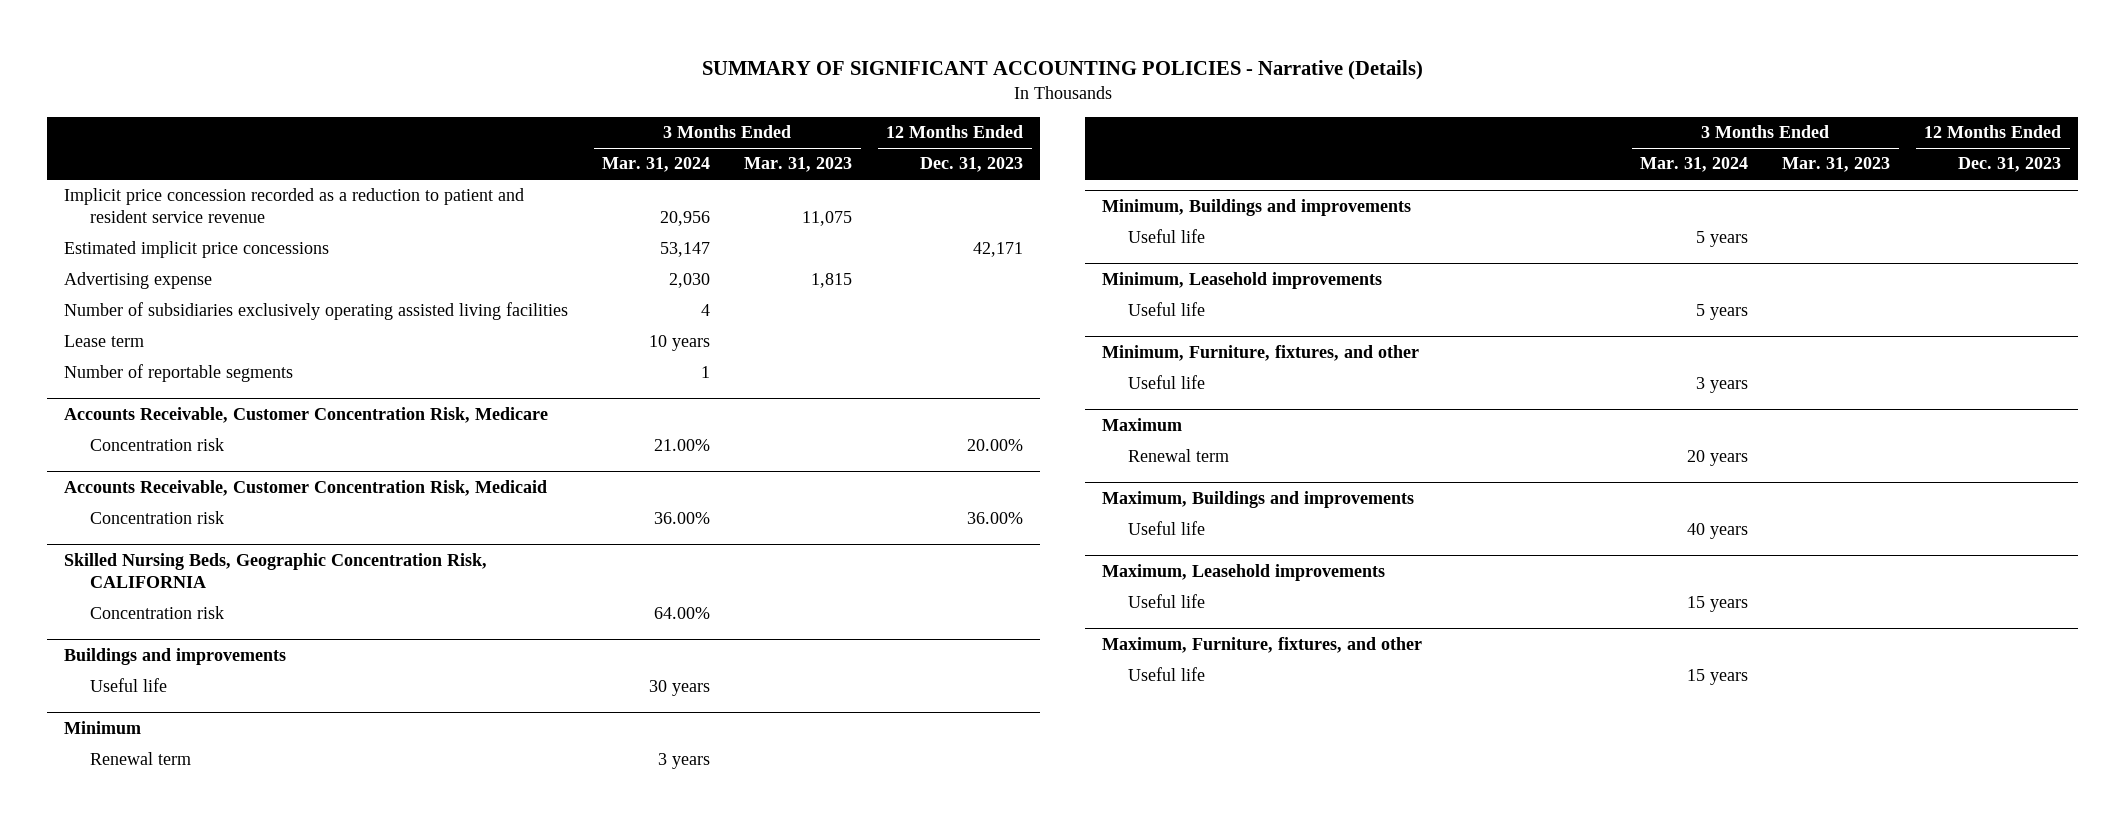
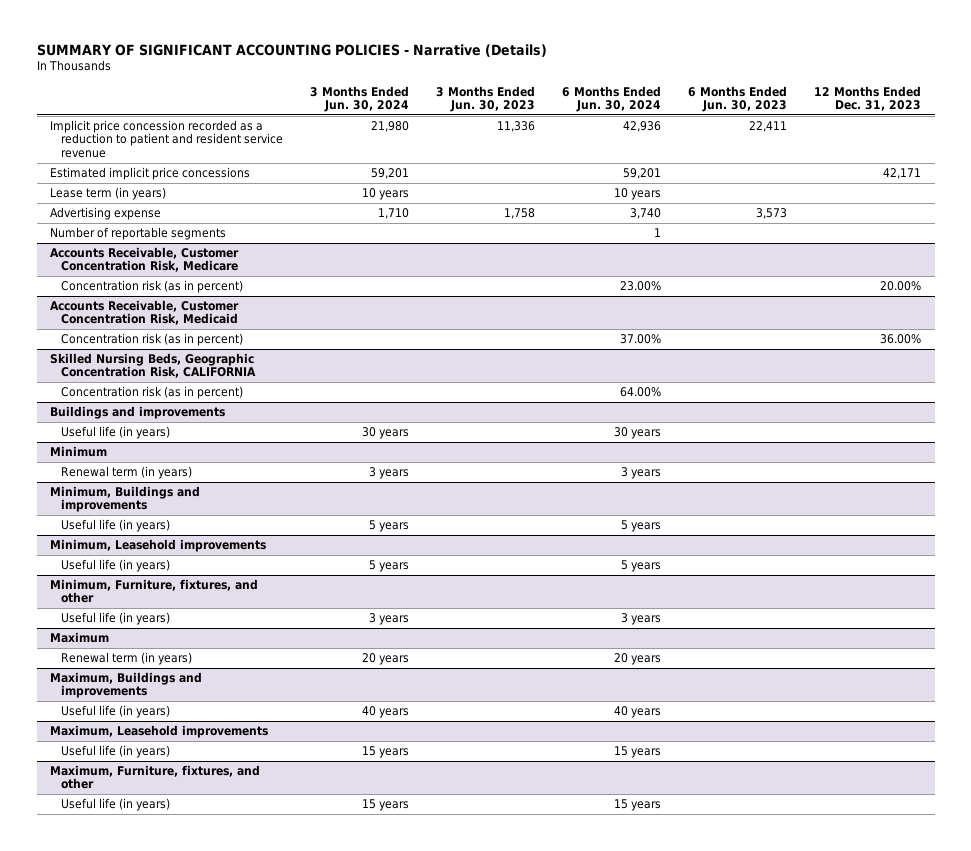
- | 3 Months Ended Mar. 31, 2024 | 3 Months Ended Mar. 31, 2023 | 12 Months Ended Dec. 31, 2023
+ | 3 Months Ended Jun. 30, 2024 | 3 Months Ended Jun. 30, 2023 | 6 Months Ended Jun. 30, 2024 | 6 Months Ended Jun. 30, 2023 | 12 Months Ended Dec. 31, 2023
+ Lease term (in years) | 10 years | | 10 years | |
- Number of subsidiaries exclusively operating assisted living facilities | 4 | |
- Lease term | 10 years | |
@ Accounts Receivable, Customer Concentration Risk, Medicare
- Concentration risk | 21.00% | | 20.00%
+ Concentration risk (as in percent) | | | 23.00% | | 20.00%
@ Accounts Receivable, Customer Concentration Risk, Medicaid
- Concentration risk | 36.00% | | 36.00%
+ Concentration risk (as in percent) | | | 37.00% | | 36.00%
@ Skilled Nursing Beds, Geographic Concentration Risk, CALIFORNIA
- Concentration risk | 64.00% | |
+ Concentration risk (as in percent) | | | 64.00% | |
@ Buildings and improvements
- Useful life | 30 years | |
+ Useful life (in years) | 30 years | | 30 years | |
@ Minimum
- Renewal term | 3 years | |
+ Renewal term (in years) | 3 years | | 3 years | |
@ Minimum, Buildings and improvements
- Useful life | 5 years | |
+ Useful life (in years) | 5 years | | 5 years | |
@ Minimum, Leasehold improvements
- Useful life | 5 years | |
+ Useful life (in years) | 5 years | | 5 years | |
@ Minimum, Furniture, fixtures, and other
- Useful life | 3 years | |
+ Useful life (in years) | 3 years | | 3 years | |
@ Maximum
- Renewal term | 20 years | |
+ Renewal term (in years) | 20 years | | 20 years | |
@ Maximum, Buildings and improvements
- Useful life | 40 years | |
+ Useful life (in years) | 40 years | | 40 years | |
@ Maximum, Leasehold improvements
- Useful life | 15 years | |
+ Useful life (in years) | 15 years | | 15 years | |
@ Maximum, Furniture, fixtures, and other
- Useful life | 15 years | |
+ Useful life (in years) | 15 years | | 15 years | |

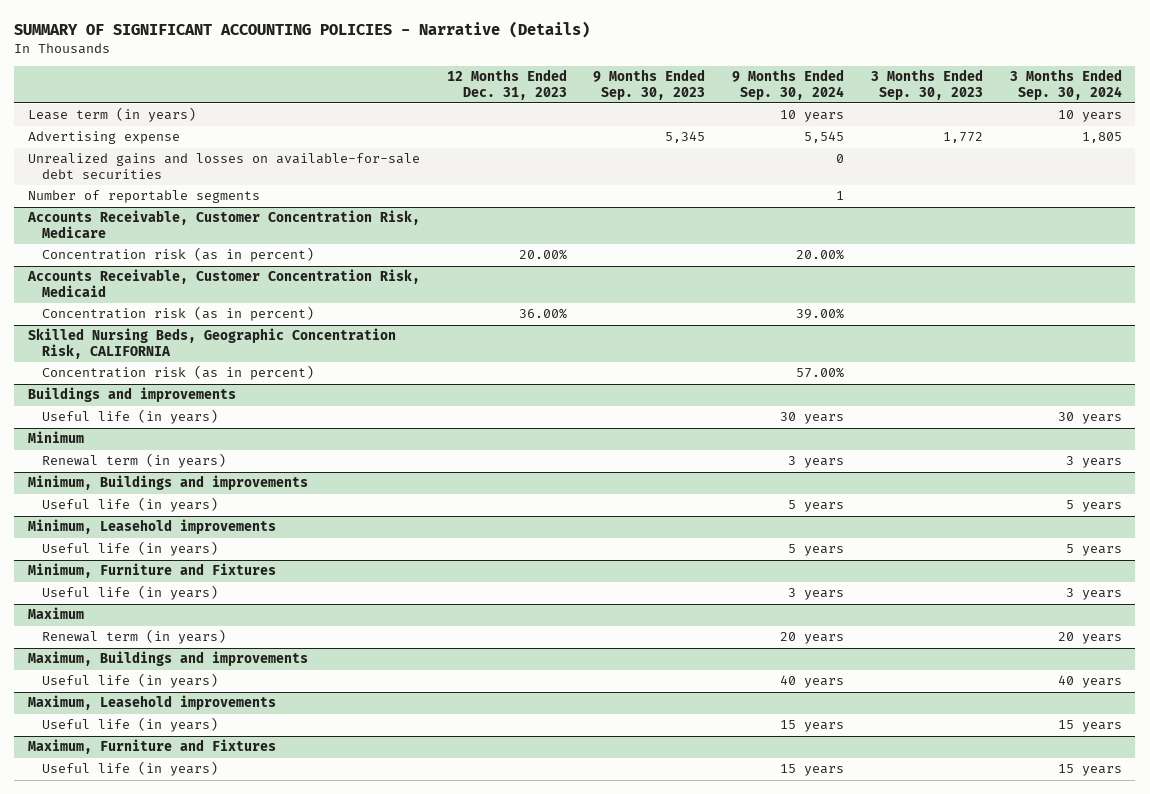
- | 3 Months Ended Jun. 30, 2024 | 3 Months Ended Jun. 30, 2023 | 6 Months Ended Jun. 30, 2024 | 6 Months Ended Jun. 30, 2023 | 12 Months Ended Dec. 31, 2023
+ | 12 Months Ended Dec. 31, 2023 | 9 Months Ended Sep. 30, 2023 | 9 Months Ended Sep. 30, 2024 | 3 Months Ended Sep. 30, 2023 | 3 Months Ended Sep. 30, 2024
- Implicit price concession recorded as a reduction to patient and resident service revenue | 21,980 | 11,336 | 42,936 | 22,411 |
- Estimated implicit price concessions | 59,201 | | 59,201 | | 42,171
+ Unrealized gains and losses on available-for-sale debt securities | | | 0 | |
- Minimum, Furniture, fixtures, and other
+ Minimum, Furniture and Fixtures
- Maximum, Furniture, fixtures, and other
+ Maximum, Furniture and Fixtures

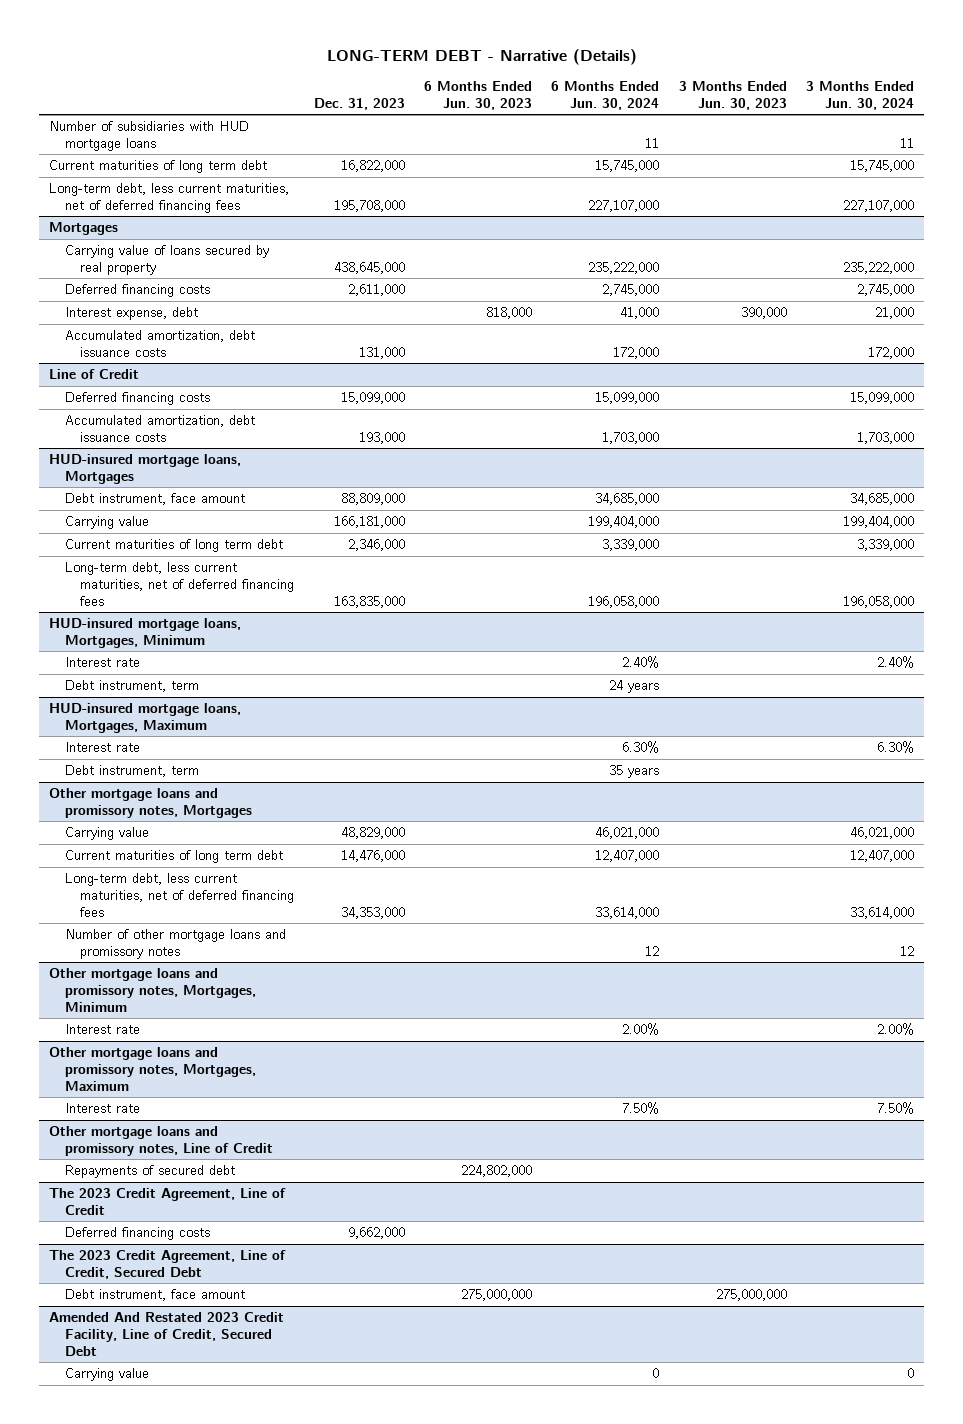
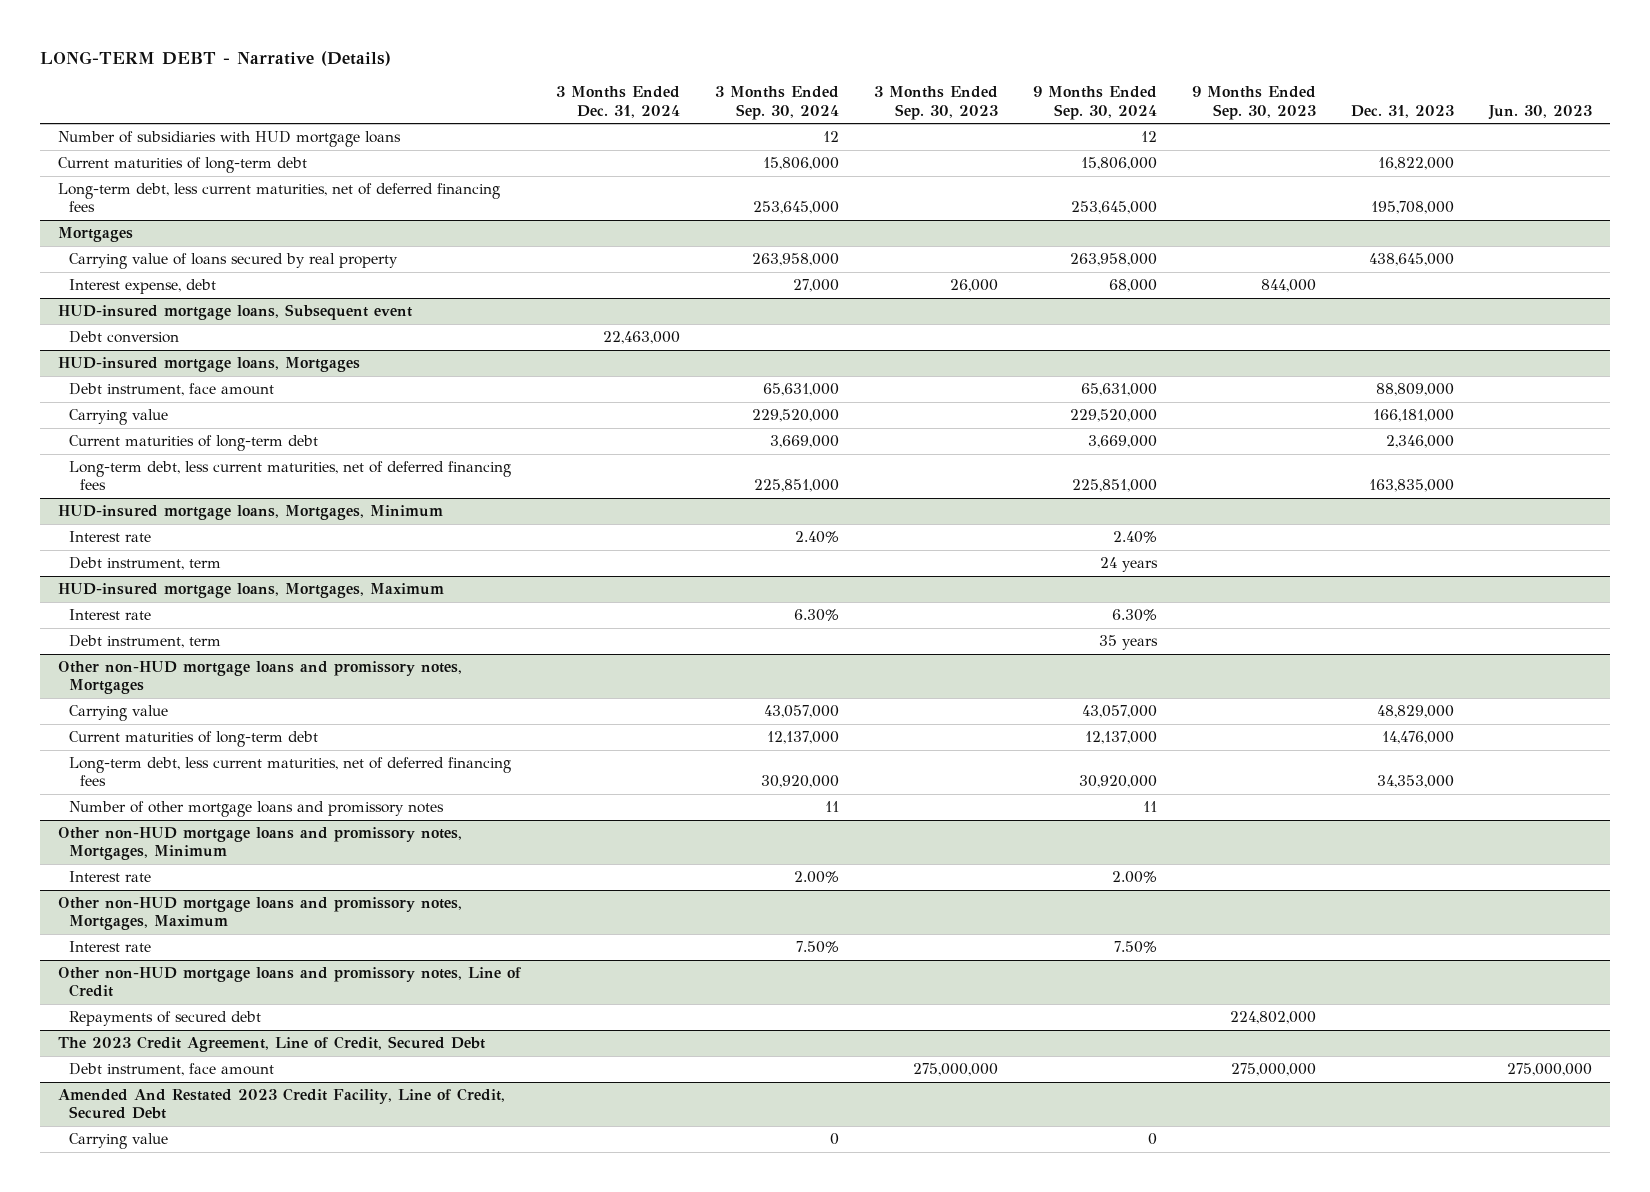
- | Dec. 31, 2023 | 6 Months Ended Jun. 30, 2023 | 6 Months Ended Jun. 30, 2024 | 3 Months Ended Jun. 30, 2023 | 3 Months Ended Jun. 30, 2024
+ | 3 Months Ended Dec. 31, 2024 | 3 Months Ended Sep. 30, 2024 | 3 Months Ended Sep. 30, 2023 | 9 Months Ended Sep. 30, 2024 | 9 Months Ended Sep. 30, 2023 | Dec. 31, 2023 | Jun. 30, 2023
- Current maturities of long term debt | 16,822,000 | | 15,745,000 | | 15,745,000
+ Current maturities of long-term debt | | 15,806,000 | | 15,806,000 | | 16,822,000 |
@ Mortgages
- Deferred financing costs | 2,611,000 | | 2,745,000 | | 2,745,000
- Accumulated amortization, debt issuance costs | 131,000 | | 172,000 | | 172,000
- Line of Credit
- Deferred financing costs | 15,099,000 | | 15,099,000 | | 15,099,000
- Accumulated amortization, debt issuance costs | 193,000 | | 1,703,000 | | 1,703,000
+ HUD-insured mortgage loans, Subsequent event
+ Debt conversion | 22,463,000 | | | | | |
@ HUD-insured mortgage loans, Mortgages
- Current maturities of long term debt | 2,346,000 | | 3,339,000 | | 3,339,000
+ Current maturities of long-term debt | | 3,669,000 | | 3,669,000 | | 2,346,000 |
- Other mortgage loans and promissory notes, Mortgages
+ Other non-HUD mortgage loans and promissory notes, Mortgages
- Current maturities of long term debt | 14,476,000 | | 12,407,000 | | 12,407,000
+ Current maturities of long-term debt | | 12,137,000 | | 12,137,000 | | 14,476,000 |
- Other mortgage loans and promissory notes, Mortgages, Minimum
+ Other non-HUD mortgage loans and promissory notes, Mortgages, Minimum
- Other mortgage loans and promissory notes, Mortgages, Maximum
+ Other non-HUD mortgage loans and promissory notes, Mortgages, Maximum
- Other mortgage loans and promissory notes, Line of Credit
+ Other non-HUD mortgage loans and promissory notes, Line of Credit
- The 2023 Credit Agreement, Line of Credit
- Deferred financing costs | 9,662,000 | | | |

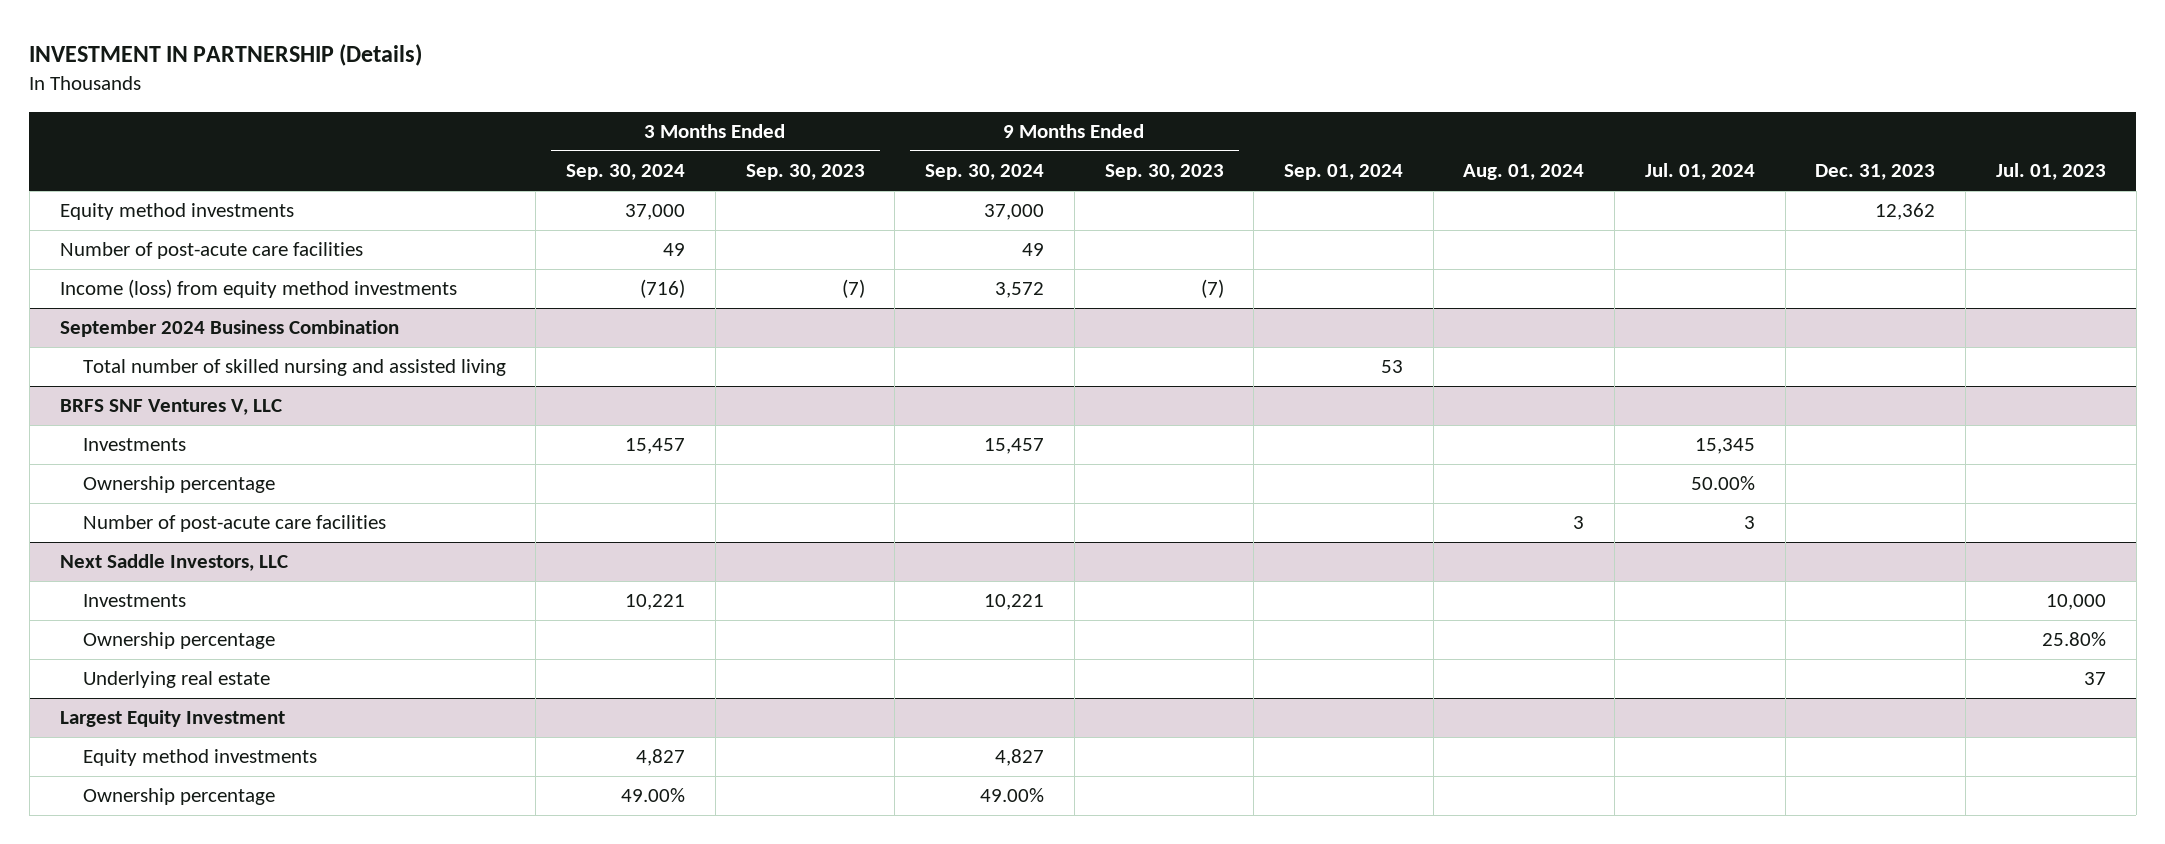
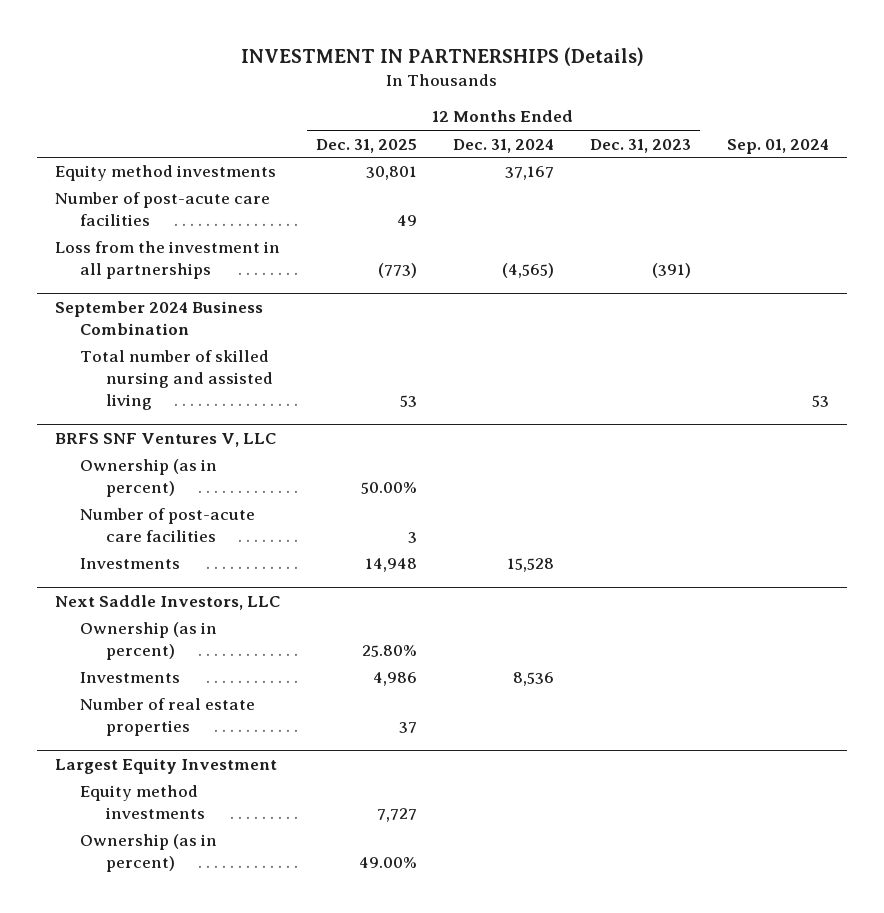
- INVESTMENT IN PARTNERSHIP (Details)
+ INVESTMENT IN PARTNERSHIPS (Details)
- | 3 Months Ended Sep. 30, 2024 | 3 Months Ended Sep. 30, 2023 | 9 Months Ended Sep. 30, 2024 | 9 Months Ended Sep. 30, 2023 | Sep. 01, 2024 | Aug. 01, 2024 | Jul. 01, 2024 | Dec. 31, 2023 | Jul. 01, 2023
+ | 12 Months Ended Dec. 31, 2025 | 12 Months Ended Dec. 31, 2024 | 12 Months Ended Dec. 31, 2023 | Sep. 01, 2024
- Income (loss) from equity method investments | (716) | (7) | 3,572 | (7) | | | | |
+ Loss from the investment in all partnerships | (773) | (4,565) | (391) |
@ BRFS SNF Ventures V, LLC
- Ownership percentage | | | | | | | 50.00% | |
+ Ownership (as in percent) | 50.00% | | |
moved down: Investments | 14,948 | 15,528 | |
@ Next Saddle Investors, LLC
+ Ownership (as in percent) | 25.80% | | |
- Ownership percentage | | | | | | | | | 25.80%
- Underlying real estate | | | | | | | | | 37
+ Number of real estate properties | 37 | | |
@ Largest Equity Investment
- Ownership percentage | 49.00% | | 49.00% | | | | | |
+ Ownership (as in percent) | 49.00% | | |

